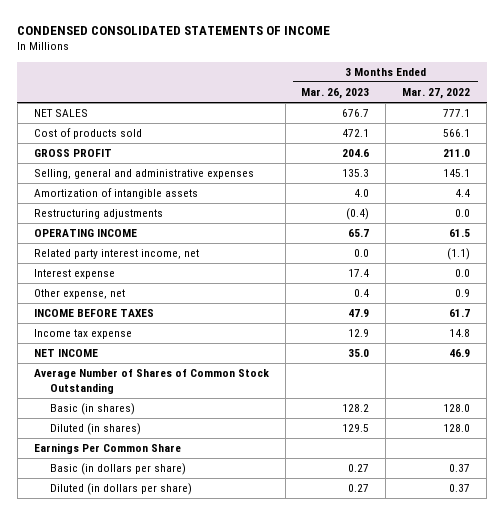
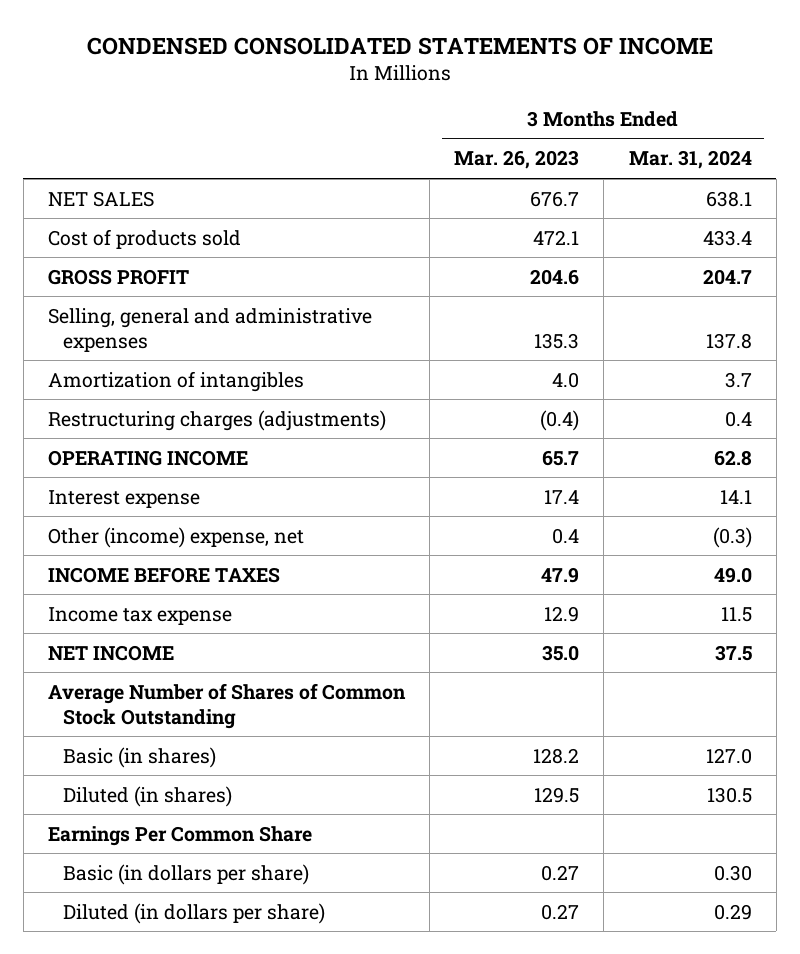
- | 3 Months Ended Mar. 26, 2023 | 3 Months Ended Mar. 27, 2022
+ | 3 Months Ended Mar. 26, 2023 | 3 Months Ended Mar. 31, 2024
- Amortization of intangible assets | 4.0 | 4.4
- Restructuring adjustments | (0.4) | 0.0
+ Amortization of intangibles | 4.0 | 3.7
+ Restructuring charges (adjustments) | (0.4) | 0.4
- Related party interest income, net | 0.0 | (1.1)
- Other expense, net | 0.4 | 0.9
+ Other (income) expense, net | 0.4 | (0.3)

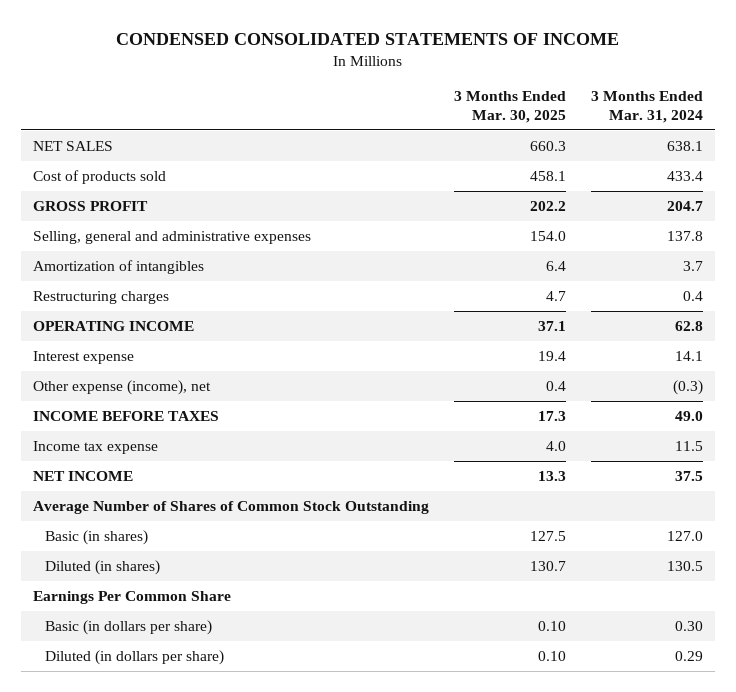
- | 3 Months Ended Mar. 26, 2023 | 3 Months Ended Mar. 31, 2024
+ | 3 Months Ended Mar. 30, 2025 | 3 Months Ended Mar. 31, 2024
- Restructuring charges (adjustments) | (0.4) | 0.4
+ Restructuring charges | 4.7 | 0.4
- Other (income) expense, net | 0.4 | (0.3)
+ Other expense (income), net | 0.4 | (0.3)

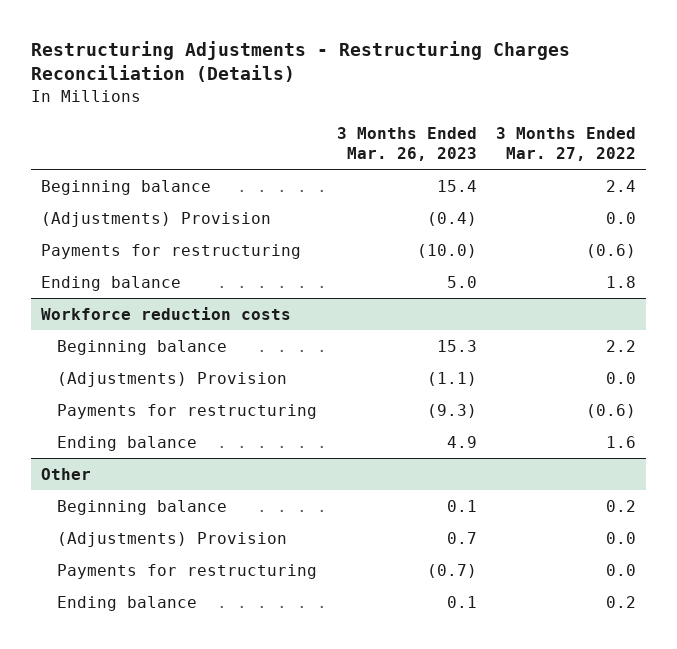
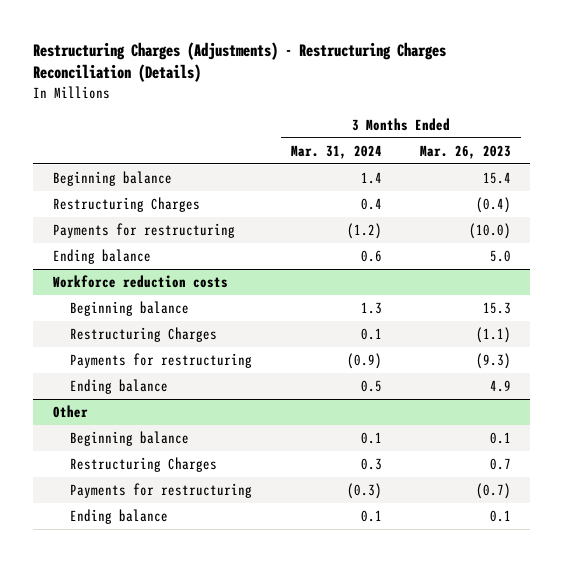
- Restructuring Adjustments - Restructuring Charges Reconciliation (Details)
+ Restructuring Charges (Adjustments) - Restructuring Charges Reconciliation (Details)
- | 3 Months Ended Mar. 26, 2023 | 3 Months Ended Mar. 27, 2022
+ | 3 Months Ended Mar. 31, 2024 | 3 Months Ended Mar. 26, 2023
- (Adjustments) Provision | (0.4) | 0.0
+ Restructuring Charges | 0.4 | (0.4)
@ Workforce reduction costs
- (Adjustments) Provision | (1.1) | 0.0
+ Restructuring Charges | 0.1 | (1.1)
@ Other
- (Adjustments) Provision | 0.7 | 0.0
+ Restructuring Charges | 0.3 | 0.7

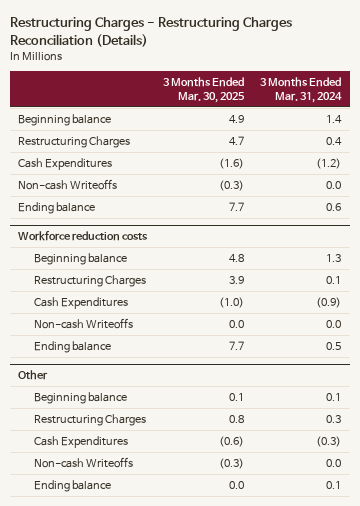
- Restructuring Charges (Adjustments) - Restructuring Charges Reconciliation (Details)
+ Restructuring Charges - Restructuring Charges Reconciliation (Details)
- | 3 Months Ended Mar. 31, 2024 | 3 Months Ended Mar. 26, 2023
+ | 3 Months Ended Mar. 30, 2025 | 3 Months Ended Mar. 31, 2024
- Payments for restructuring | (1.2) | (10.0)
+ Cash Expenditures | (1.6) | (1.2)
+ Non-cash Writeoffs | (0.3) | 0.0
@ Workforce reduction costs
- Payments for restructuring | (0.9) | (9.3)
+ Cash Expenditures | (1.0) | (0.9)
+ Non-cash Writeoffs | 0.0 | 0.0
@ Other
- Payments for restructuring | (0.3) | (0.7)
+ Cash Expenditures | (0.6) | (0.3)
+ Non-cash Writeoffs | (0.3) | 0.0

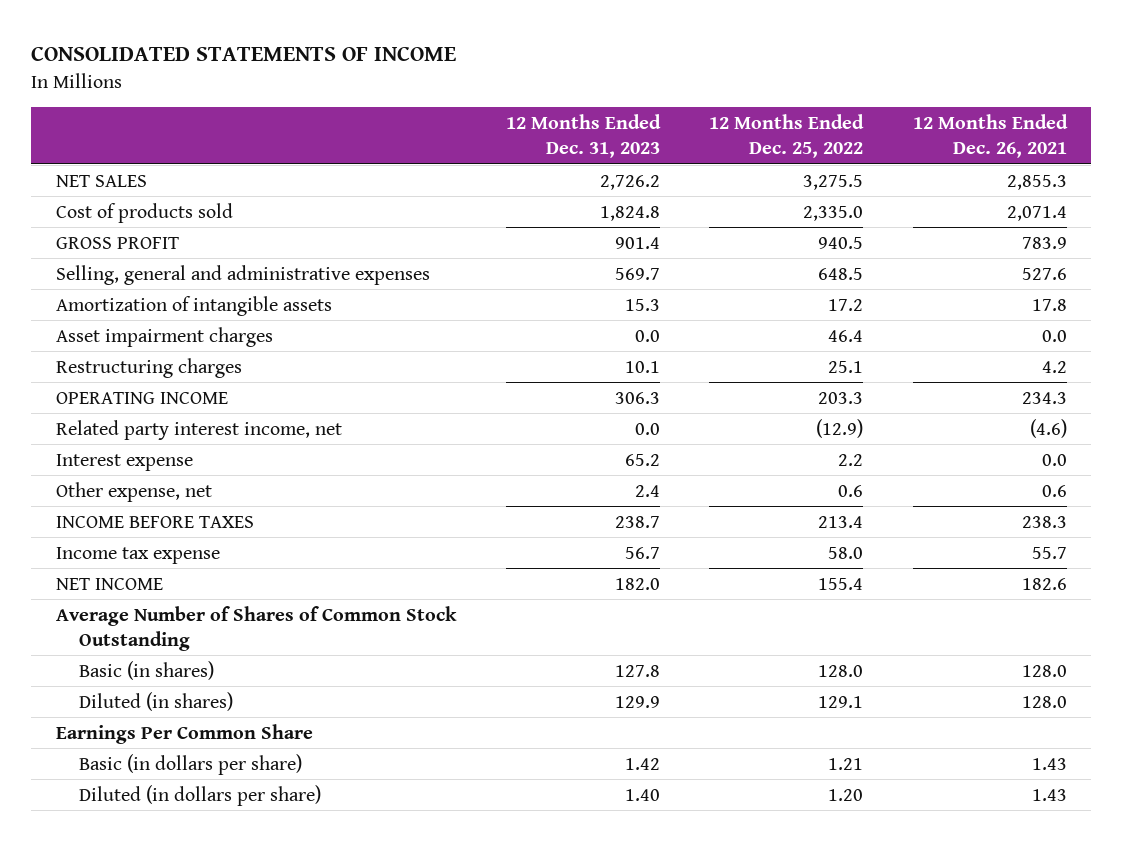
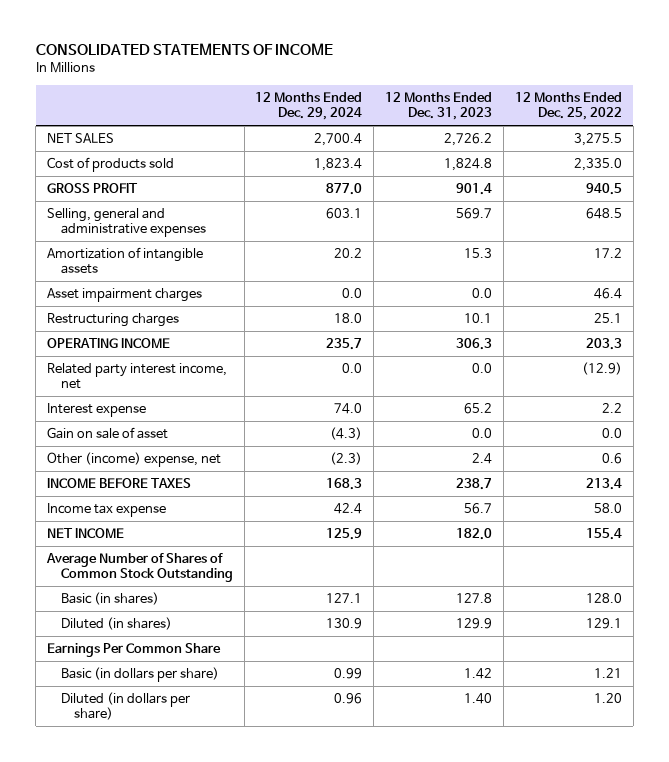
- | 12 Months Ended Dec. 31, 2023 | 12 Months Ended Dec. 25, 2022 | 12 Months Ended Dec. 26, 2021
+ | 12 Months Ended Dec. 29, 2024 | 12 Months Ended Dec. 31, 2023 | 12 Months Ended Dec. 25, 2022
- Other expense, net | 2.4 | 0.6 | 0.6
+ Gain on sale of asset | (4.3) | 0.0 | 0.0
+ Other (income) expense, net | (2.3) | 2.4 | 0.6

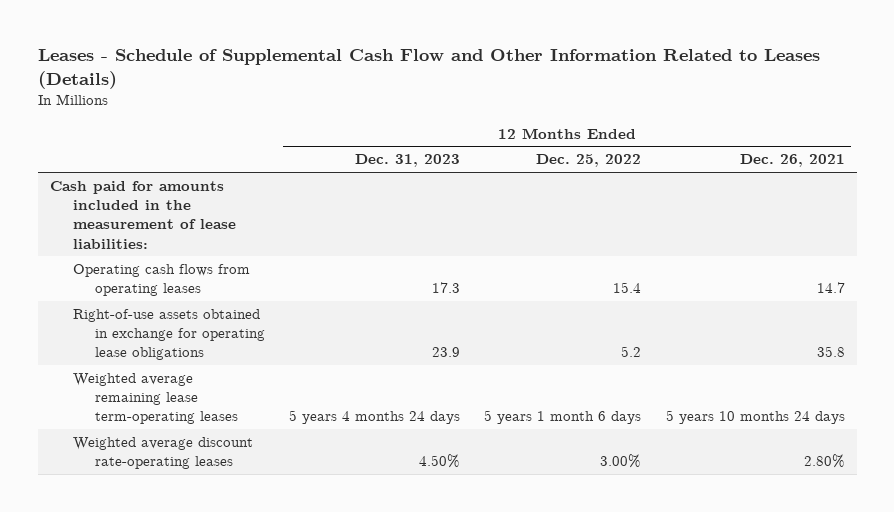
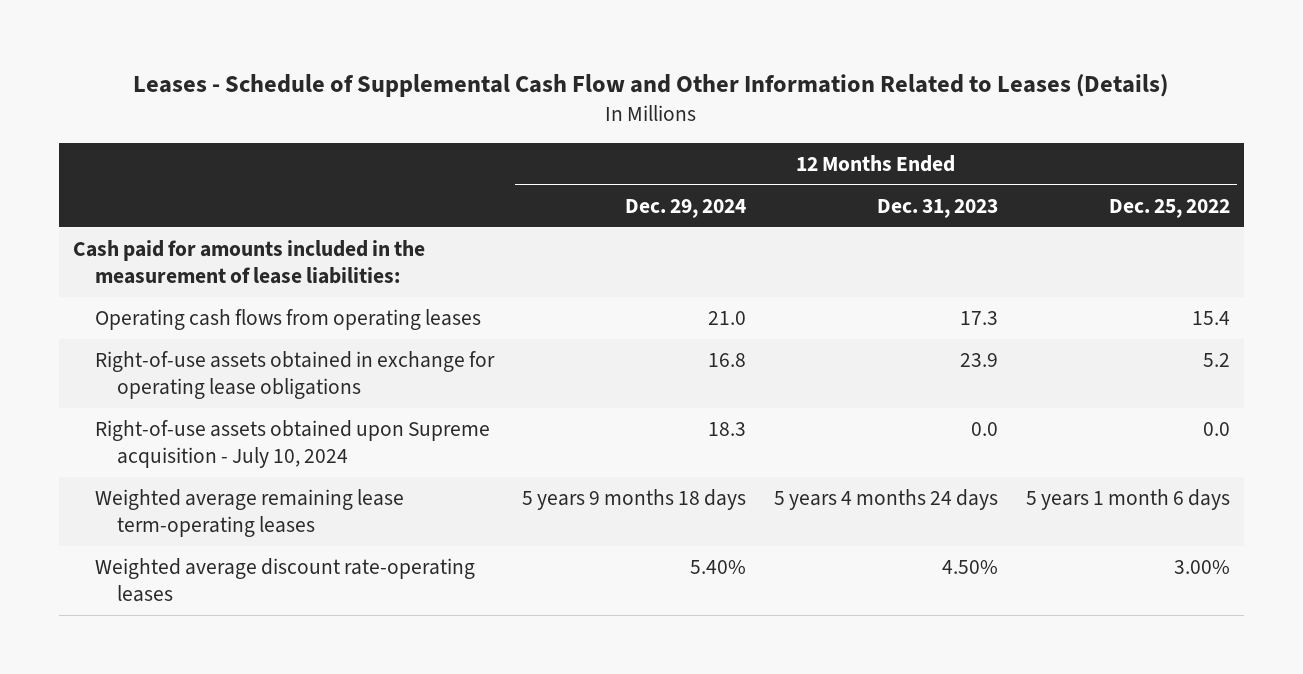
- | 12 Months Ended Dec. 31, 2023 | 12 Months Ended Dec. 25, 2022 | 12 Months Ended Dec. 26, 2021
+ | 12 Months Ended Dec. 29, 2024 | 12 Months Ended Dec. 31, 2023 | 12 Months Ended Dec. 25, 2022
+ Right-of-use assets obtained upon Supreme acquisition - July 10, 2024 | 18.3 | 0.0 | 0.0

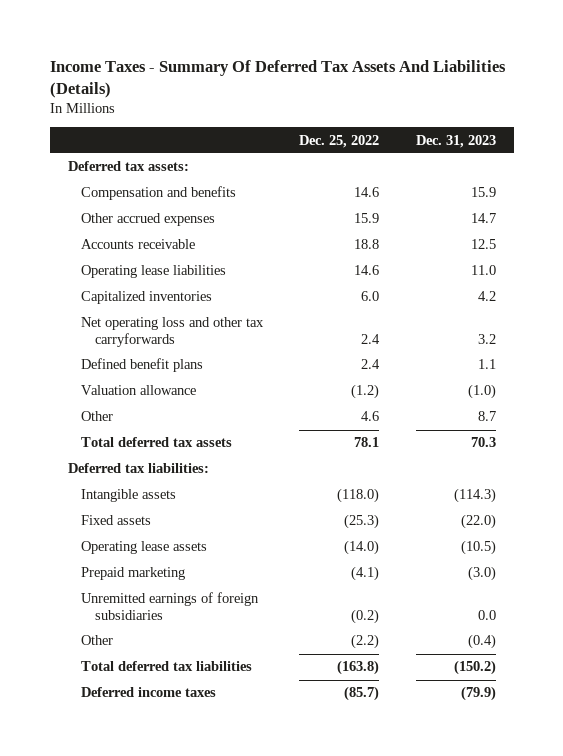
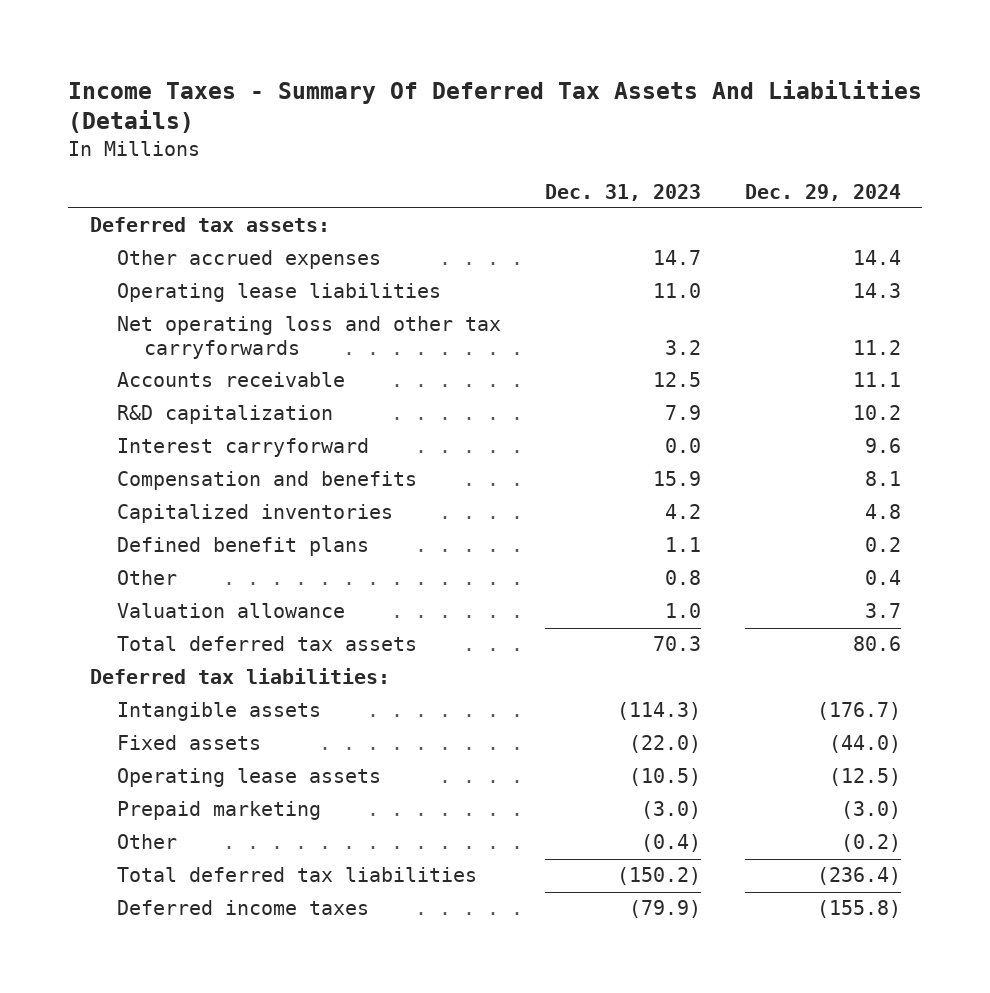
- | Dec. 25, 2022 | Dec. 31, 2023
+ | Dec. 31, 2023 | Dec. 29, 2024
moved down: Accounts receivable | 12.5 | 11.1
+ R&D capitalization | 7.9 | 10.2
+ Interest carryforward | 0.0 | 9.6
moved down: Compensation and benefits | 15.9 | 8.1
moved down: Capitalized inventories | 4.2 | 4.8
- Valuation allowance | (1.2) | (1.0)
- Other | 4.6 | 8.7
+ Other | 0.8 | 0.4
+ Valuation allowance | 1.0 | 3.7
- Unremitted earnings of foreign subsidiaries | (0.2) | 0.0

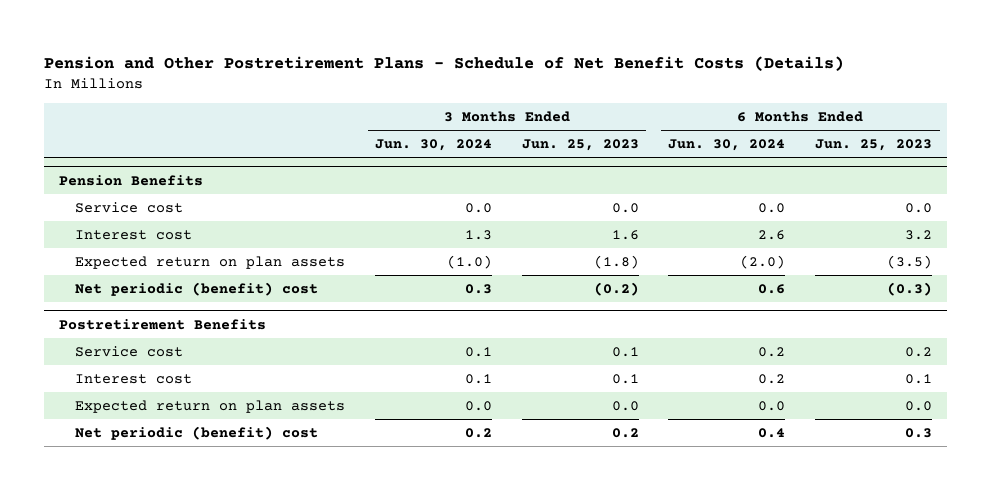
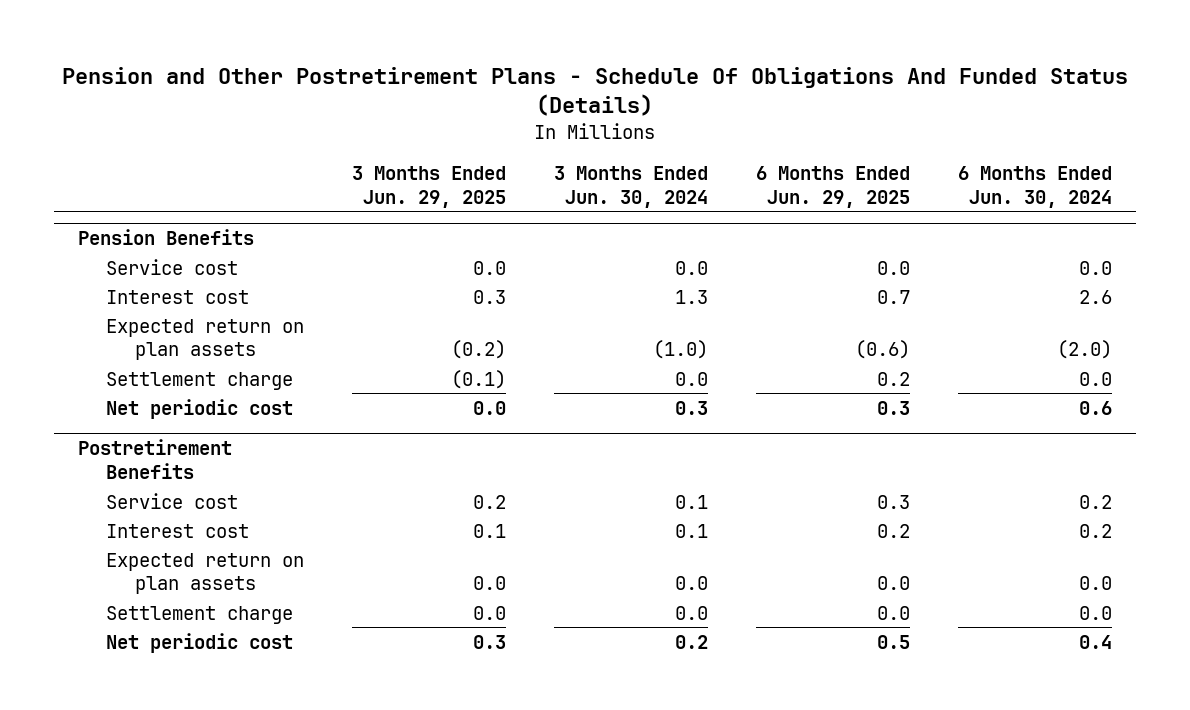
- Pension and Other Postretirement Plans - Schedule of Net Benefit Costs (Details)
+ Pension and Other Postretirement Plans - Schedule Of Obligations And Funded Status (Details)
- | 3 Months Ended Jun. 30, 2024 | 3 Months Ended Jun. 25, 2023 | 6 Months Ended Jun. 30, 2024 | 6 Months Ended Jun. 25, 2023
+ | 3 Months Ended Jun. 29, 2025 | 3 Months Ended Jun. 30, 2024 | 6 Months Ended Jun. 29, 2025 | 6 Months Ended Jun. 30, 2024
@ Pension Benefits
- Net periodic (benefit) cost | 0.3 | (0.2) | 0.6 | (0.3)
+ Settlement charge | (0.1) | 0.0 | 0.2 | 0.0
+ Net periodic cost | 0.0 | 0.3 | 0.3 | 0.6
@ Postretirement Benefits
- Net periodic (benefit) cost | 0.2 | 0.2 | 0.4 | 0.3
+ Settlement charge | 0.0 | 0.0 | 0.0 | 0.0
+ Net periodic cost | 0.3 | 0.2 | 0.5 | 0.4

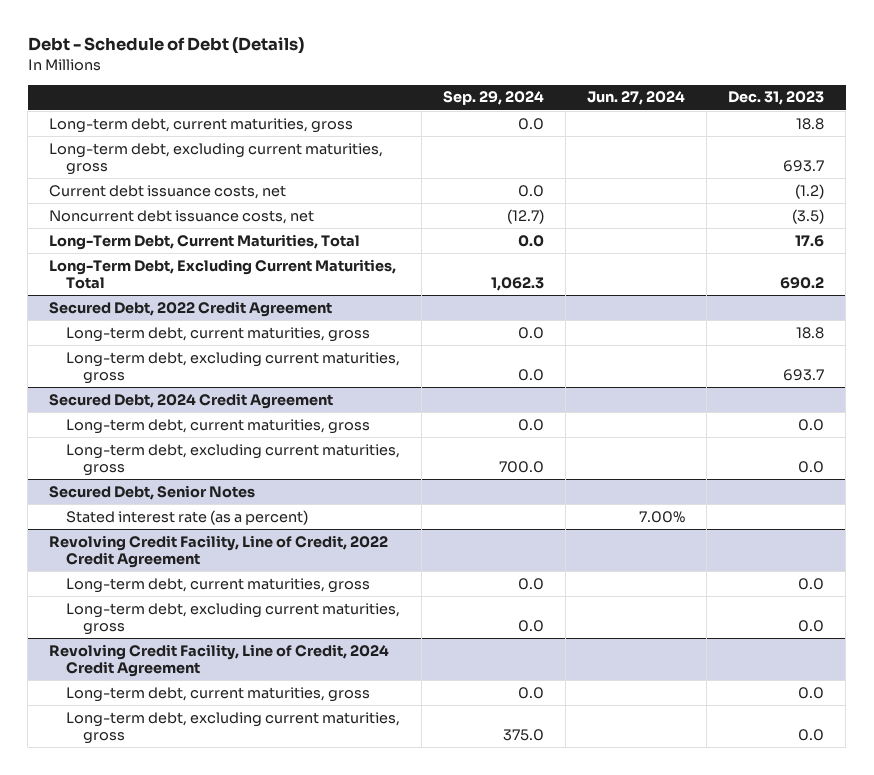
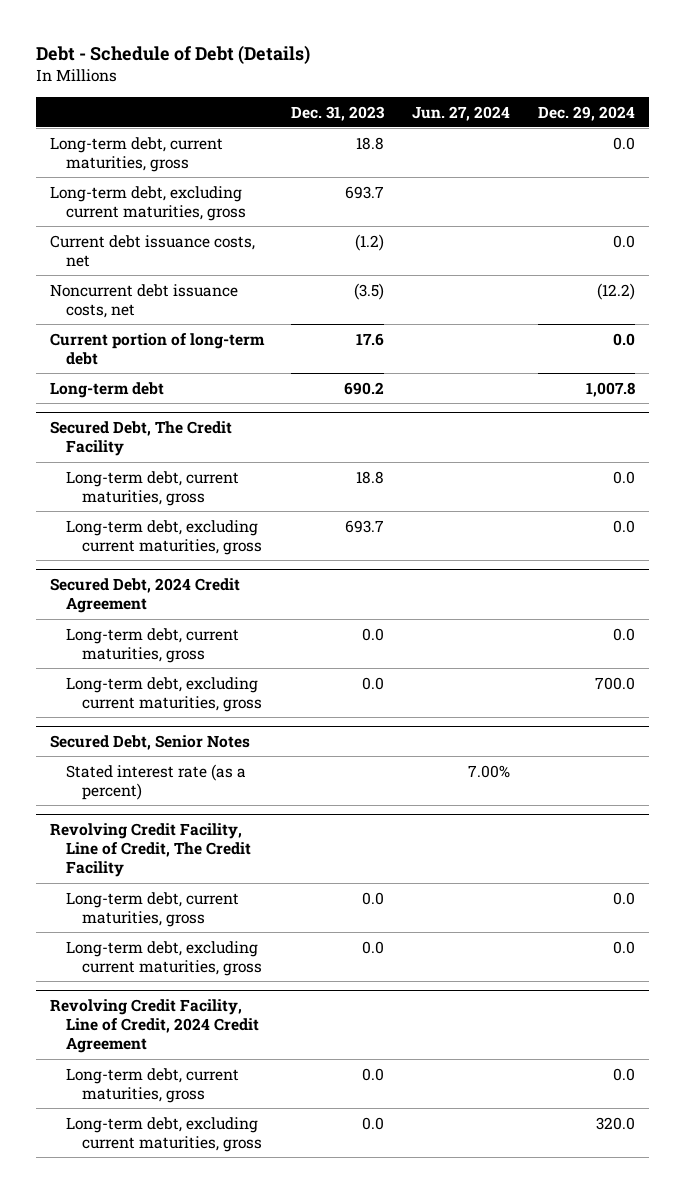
- | Sep. 29, 2024 | Jun. 27, 2024 | Dec. 31, 2023
+ | Dec. 31, 2023 | Jun. 27, 2024 | Dec. 29, 2024
- Long-Term Debt, Current Maturities, Total | 0.0 | | 17.6
- Long-Term Debt, Excluding Current Maturities, Total | 1,062.3 | | 690.2
- Secured Debt, 2022 Credit Agreement
+ Current portion of long-term debt | 17.6 | | 0.0
+ Long-term debt | 690.2 | | 1,007.8
+ Secured Debt, The Credit Facility
- Revolving Credit Facility, Line of Credit, 2022 Credit Agreement
+ Revolving Credit Facility, Line of Credit, The Credit Facility

